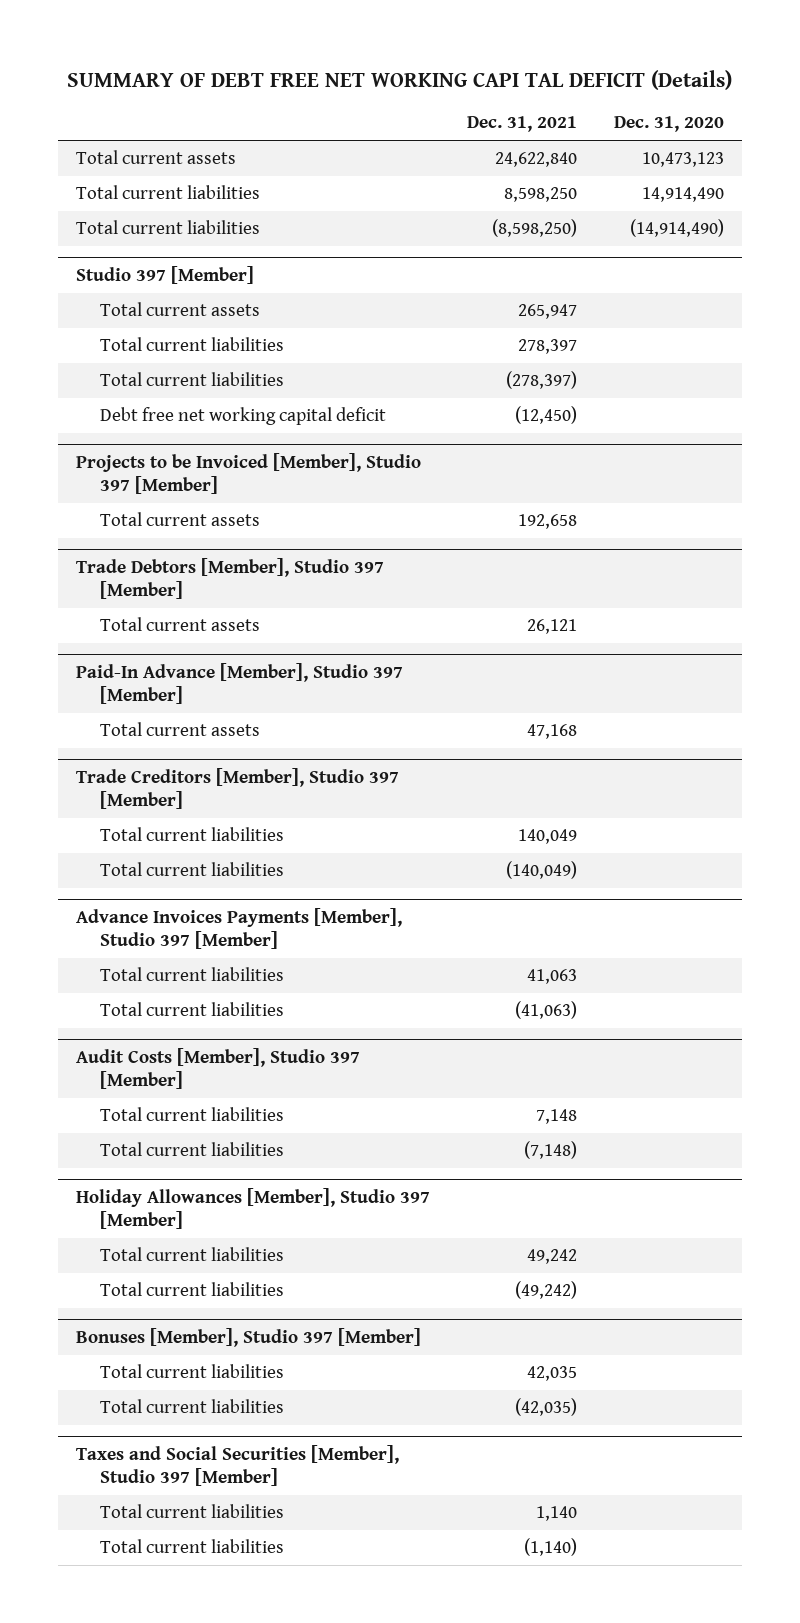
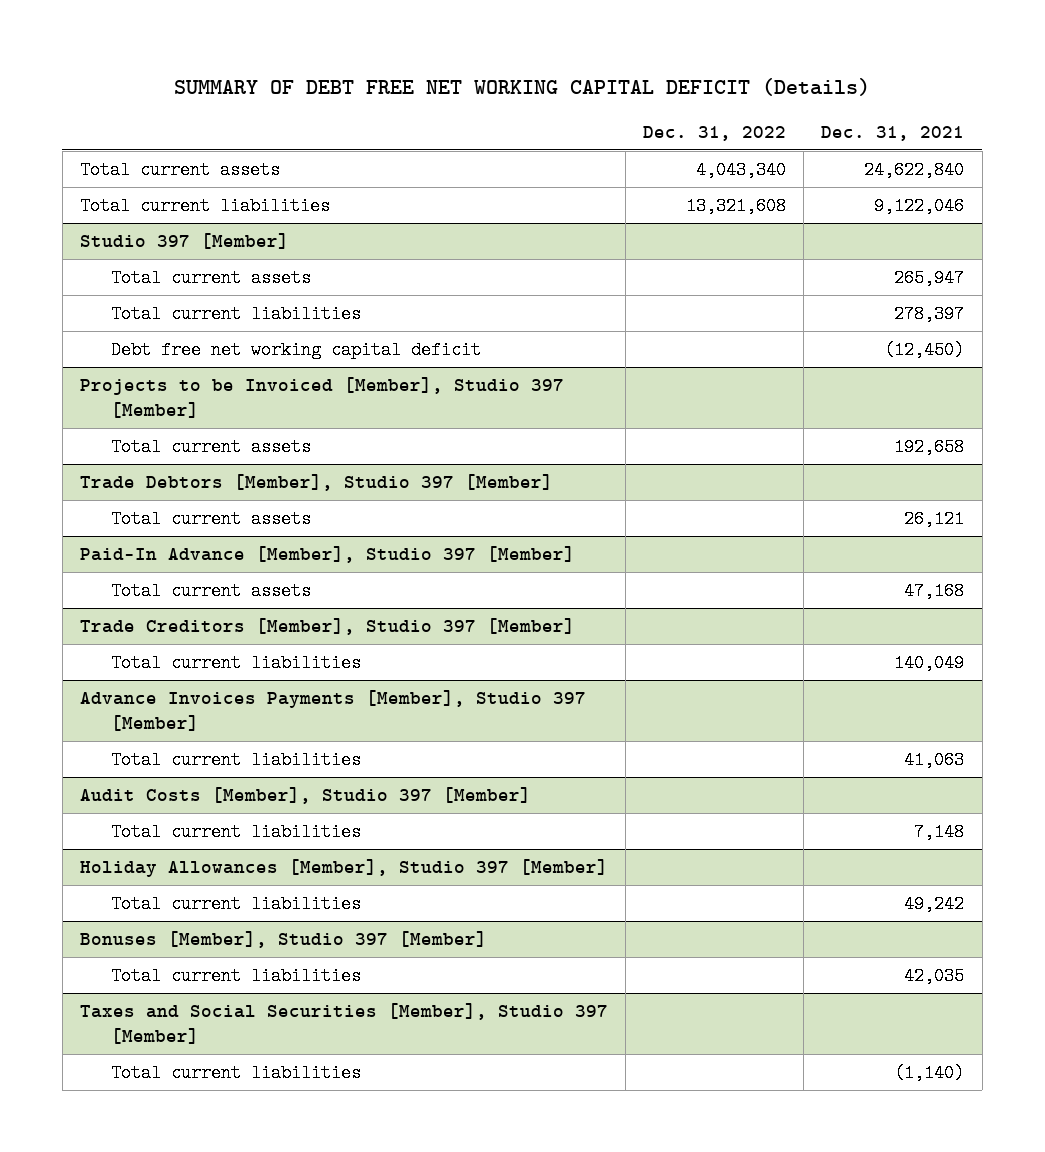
- SUMMARY OF DEBT FREE NET WORKING CAPI TAL DEFICIT (Details)
+ SUMMARY OF DEBT FREE NET WORKING CAPITAL DEFICIT (Details)
- | Dec. 31, 2021 | Dec. 31, 2020
+ | Dec. 31, 2022 | Dec. 31, 2021
- Total current liabilities | 8,598,250 | 14,914,490
- Total current liabilities | (8,598,250) | (14,914,490)
+ Total current liabilities | 13,321,608 | 9,122,046
@ Studio 397 [Member]
- Total current liabilities | (278,397) |
@ Trade Creditors [Member], Studio 397 [Member]
- Total current liabilities | (140,049) |
@ Advance Invoices Payments [Member], Studio 397 [Member]
- Total current liabilities | (41,063) |
@ Audit Costs [Member], Studio 397 [Member]
- Total current liabilities | (7,148) |
@ Holiday Allowances [Member], Studio 397 [Member]
- Total current liabilities | (49,242) |
@ Bonuses [Member], Studio 397 [Member]
- Total current liabilities | (42,035) |
@ Taxes and Social Securities [Member], Studio 397 [Member]
- Total current liabilities | 1,140 |

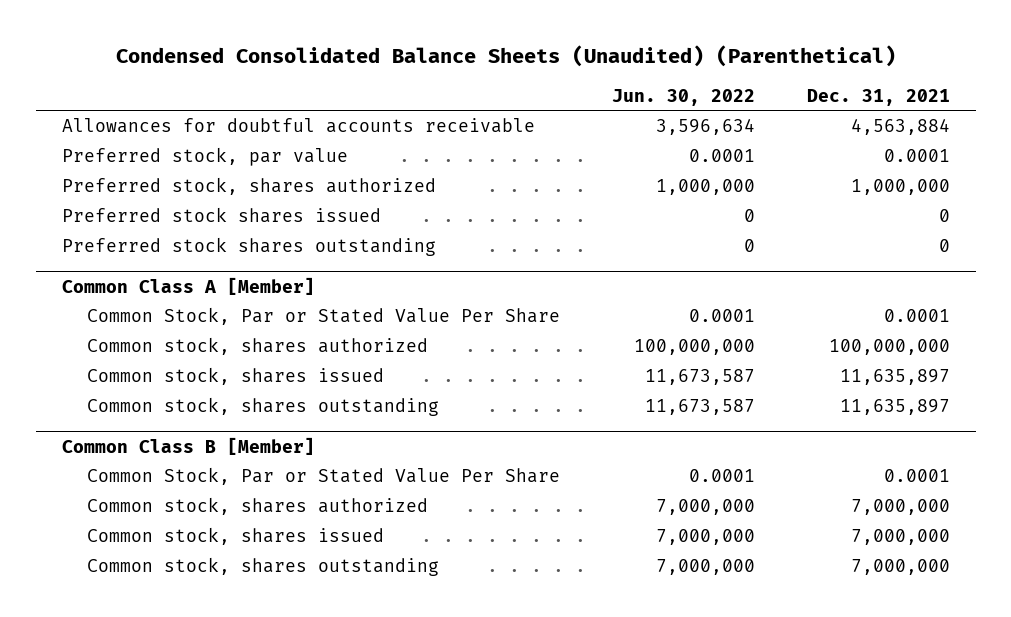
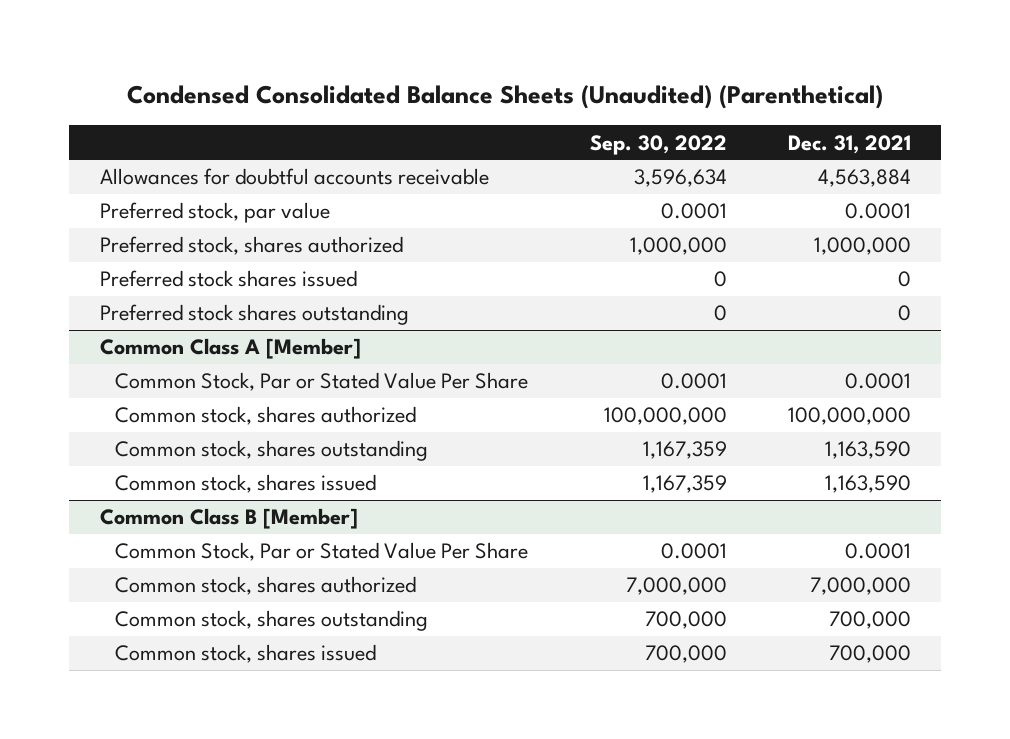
- | Jun. 30, 2022 | Dec. 31, 2021
+ | Sep. 30, 2022 | Dec. 31, 2021
@ Common Class A [Member]
- Common stock, shares issued | 11,673,587 | 11,635,897
- Common stock, shares outstanding | 11,673,587 | 11,635,897
+ Common stock, shares outstanding | 1,167,359 | 1,163,590
+ Common stock, shares issued | 1,167,359 | 1,163,590
@ Common Class B [Member]
- Common stock, shares issued | 7,000,000 | 7,000,000
- Common stock, shares outstanding | 7,000,000 | 7,000,000
+ Common stock, shares outstanding | 700,000 | 700,000
+ Common stock, shares issued | 700,000 | 700,000

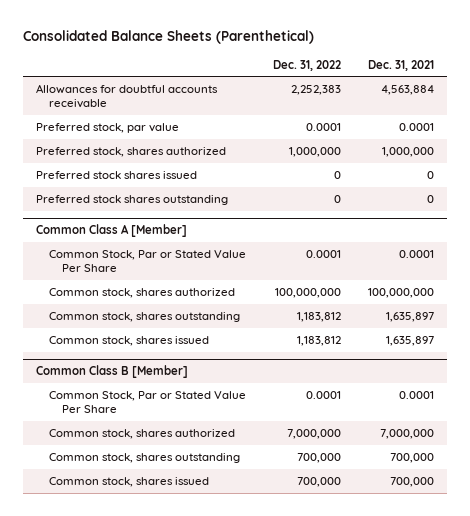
- Condensed Consolidated Balance Sheets (Unaudited) (Parenthetical)
+ Consolidated Balance Sheets (Parenthetical)
- | Sep. 30, 2022 | Dec. 31, 2021
+ | Dec. 31, 2022 | Dec. 31, 2021
@ Common Class A [Member]
- Common stock, shares outstanding | 1,167,359 | 1,163,590
- Common stock, shares issued | 1,167,359 | 1,163,590
+ Common stock, shares outstanding | 1,183,812 | 1,635,897
+ Common stock, shares issued | 1,183,812 | 1,635,897

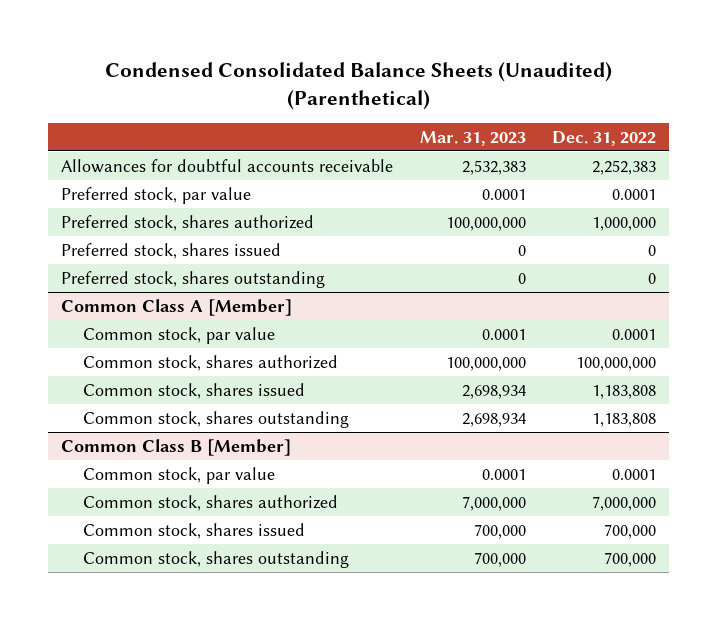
- Consolidated Balance Sheets (Parenthetical)
+ Condensed Consolidated Balance Sheets (Unaudited) (Parenthetical)
- | Dec. 31, 2022 | Dec. 31, 2021
+ | Mar. 31, 2023 | Dec. 31, 2022
- Preferred stock shares issued | 0 | 0
- Preferred stock shares outstanding | 0 | 0
+ Preferred stock, shares issued | 0 | 0
+ Preferred stock, shares outstanding | 0 | 0
@ Common Class A [Member]
- Common Stock, Par or Stated Value Per Share | 0.0001 | 0.0001
+ Common stock, par value | 0.0001 | 0.0001
- Common stock, shares outstanding | 1,183,812 | 1,635,897
- Common stock, shares issued | 1,183,812 | 1,635,897
+ Common stock, shares issued | 2,698,934 | 1,183,808
+ Common stock, shares outstanding | 2,698,934 | 1,183,808
@ Common Class B [Member]
- Common Stock, Par or Stated Value Per Share | 0.0001 | 0.0001
+ Common stock, par value | 0.0001 | 0.0001
moved down: Common stock, shares outstanding | 700,000 | 700,000

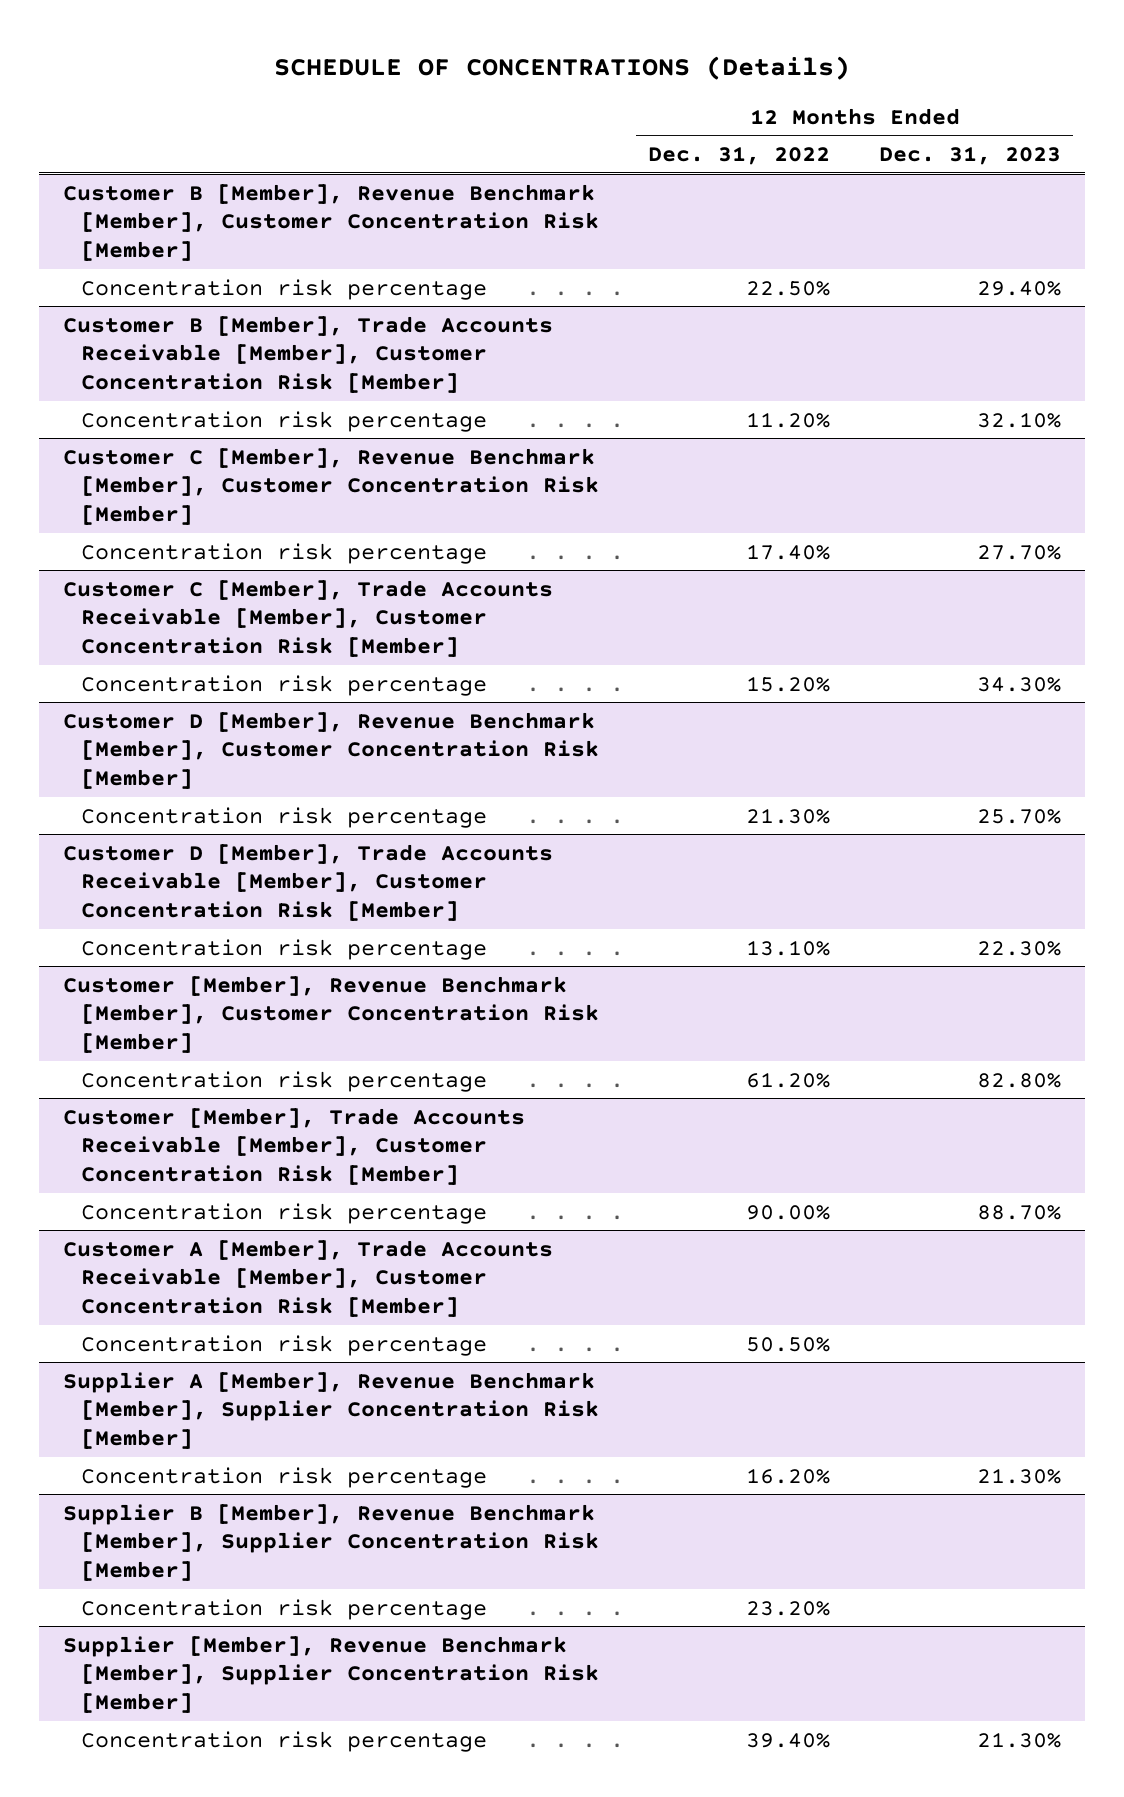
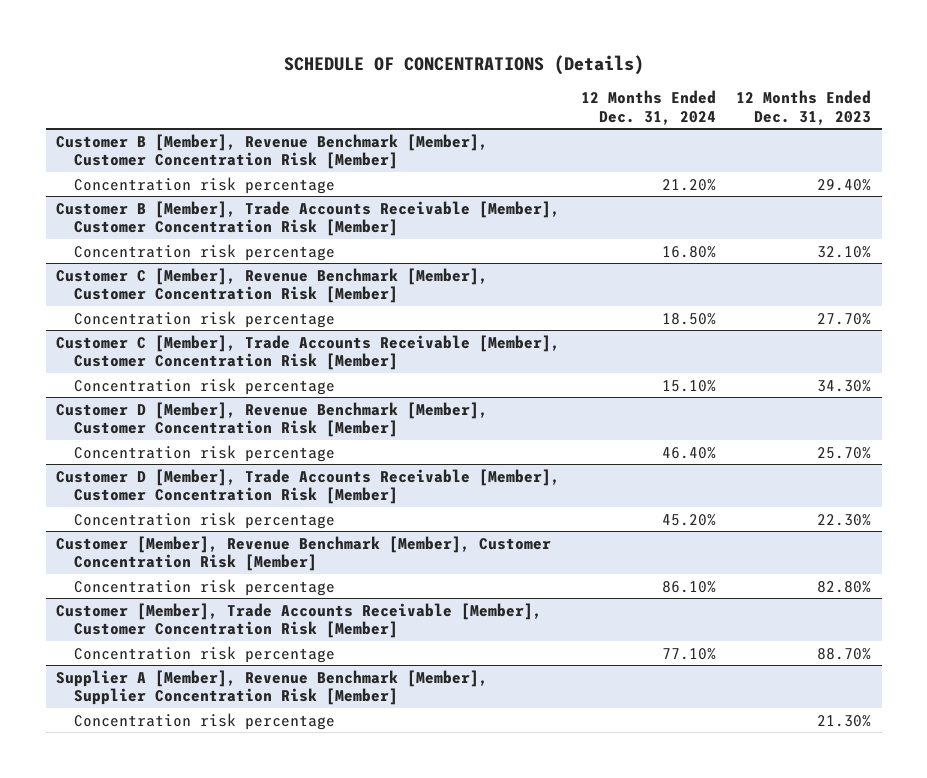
- | 12 Months Ended Dec. 31, 2022 | 12 Months Ended Dec. 31, 2023
+ | 12 Months Ended Dec. 31, 2024 | 12 Months Ended Dec. 31, 2023
- Customer A [Member], Trade Accounts Receivable [Member], Customer Concentration Risk [Member]
- Concentration risk percentage | 50.50% |
- Supplier B [Member], Revenue Benchmark [Member], Supplier Concentration Risk [Member]
- Concentration risk percentage | 23.20% |
- Supplier [Member], Revenue Benchmark [Member], Supplier Concentration Risk [Member]
- Concentration risk percentage | 39.40% | 21.30%

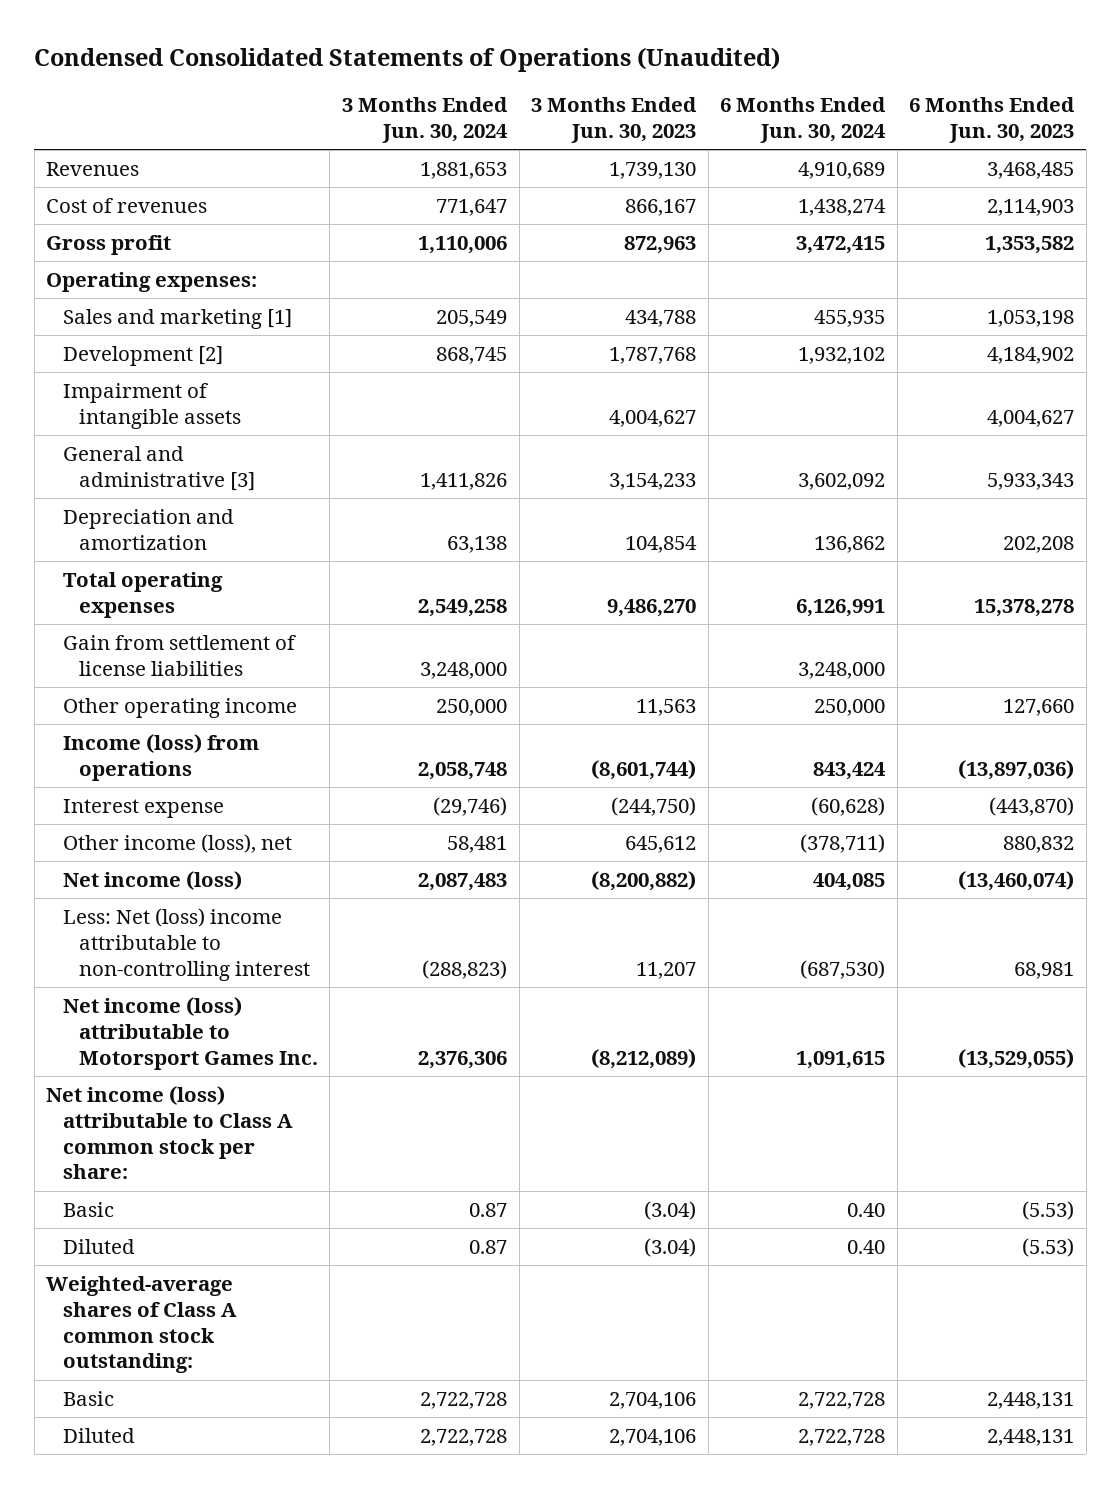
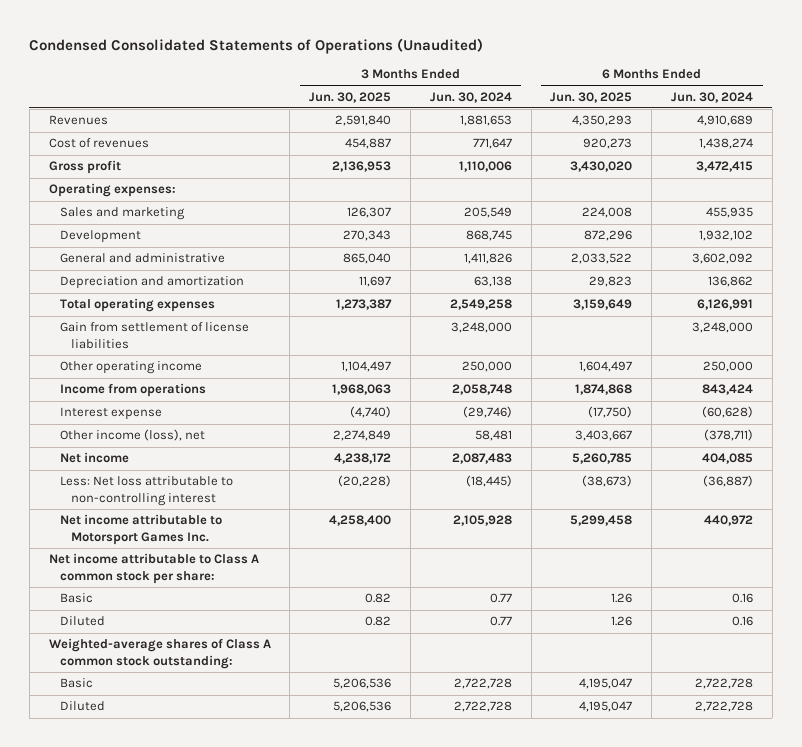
- | 3 Months Ended Jun. 30, 2024 | 3 Months Ended Jun. 30, 2023 | 6 Months Ended Jun. 30, 2024 | 6 Months Ended Jun. 30, 2023
+ | 3 Months Ended Jun. 30, 2025 | 3 Months Ended Jun. 30, 2024 | 6 Months Ended Jun. 30, 2025 | 6 Months Ended Jun. 30, 2024
- Sales and marketing [1] | 205,549 | 434,788 | 455,935 | 1,053,198
- Development [2] | 868,745 | 1,787,768 | 1,932,102 | 4,184,902
- Impairment of intangible assets | | 4,004,627 | | 4,004,627
- General and administrative [3] | 1,411,826 | 3,154,233 | 3,602,092 | 5,933,343
+ Sales and marketing | 126,307 | 205,549 | 224,008 | 455,935
+ Development | 270,343 | 868,745 | 872,296 | 1,932,102
+ General and administrative | 865,040 | 1,411,826 | 2,033,522 | 3,602,092
- Income (loss) from operations | 2,058,748 | (8,601,744) | 843,424 | (13,897,036)
+ Income from operations | 1,968,063 | 2,058,748 | 1,874,868 | 843,424
- Net income (loss) | 2,087,483 | (8,200,882) | 404,085 | (13,460,074)
- Less: Net (loss) income attributable to non-controlling interest | (288,823) | 11,207 | (687,530) | 68,981
- Net income (loss) attributable to Motorsport Games Inc. | 2,376,306 | (8,212,089) | 1,091,615 | (13,529,055)
- Net income (loss) attributable to Class A common stock per share:
- Basic | 0.87 | (3.04) | 0.40 | (5.53)
- Diluted | 0.87 | (3.04) | 0.40 | (5.53)
+ Net income | 4,238,172 | 2,087,483 | 5,260,785 | 404,085
+ Less: Net loss attributable to non-controlling interest | (20,228) | (18,445) | (38,673) | (36,887)
+ Net income attributable to Motorsport Games Inc. | 4,258,400 | 2,105,928 | 5,299,458 | 440,972
+ Net income attributable to Class A common stock per share:
+ Basic | 0.82 | 0.77 | 1.26 | 0.16
+ Diluted | 0.82 | 0.77 | 1.26 | 0.16

